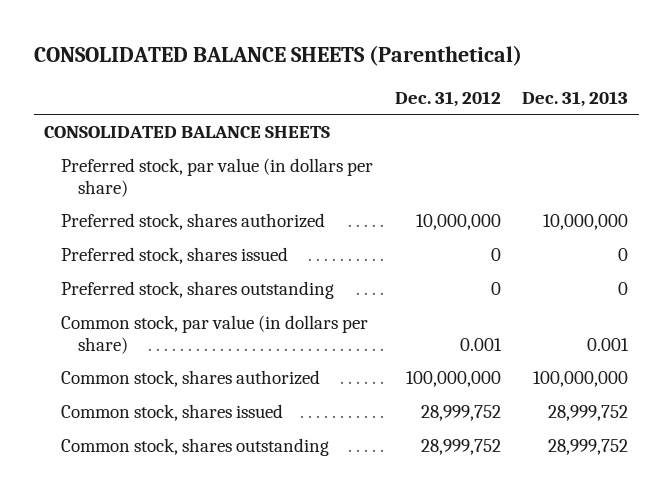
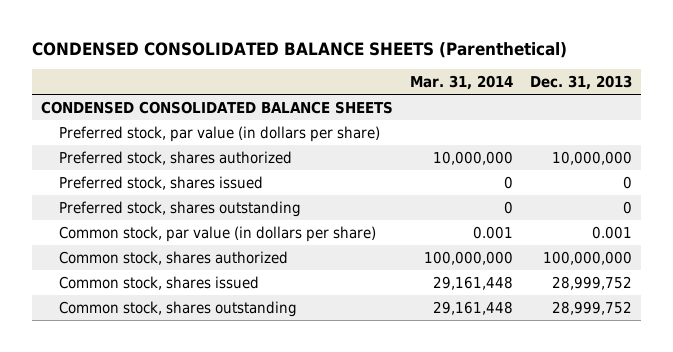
- CONSOLIDATED BALANCE SHEETS (Parenthetical)
+ CONDENSED CONSOLIDATED BALANCE SHEETS (Parenthetical)
- | Dec. 31, 2012 | Dec. 31, 2013
+ | Mar. 31, 2014 | Dec. 31, 2013
- CONSOLIDATED BALANCE SHEETS
+ CONDENSED CONSOLIDATED BALANCE SHEETS

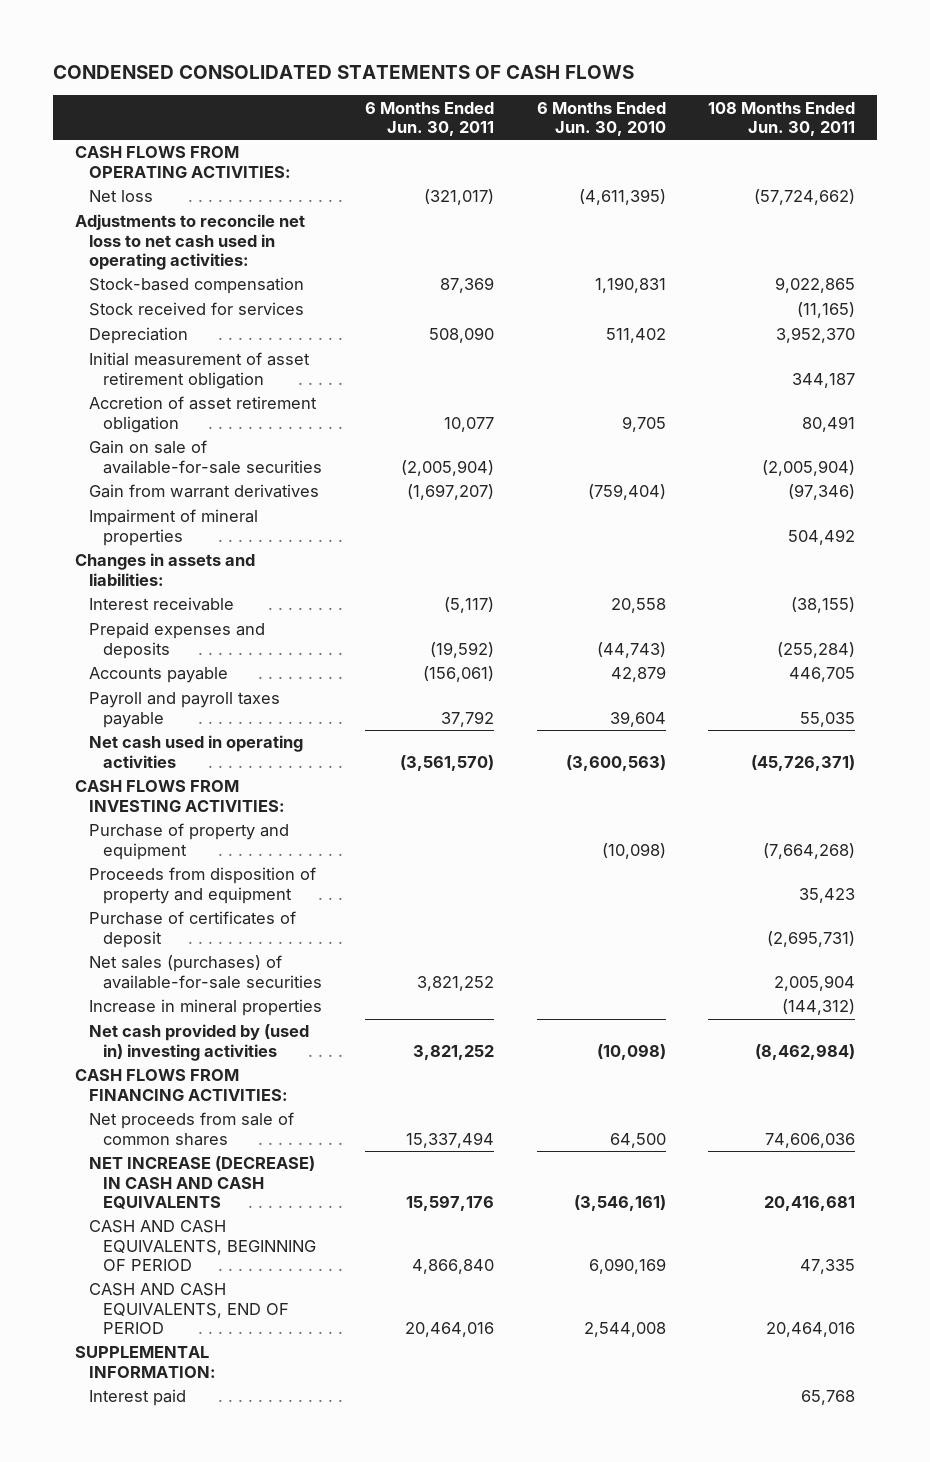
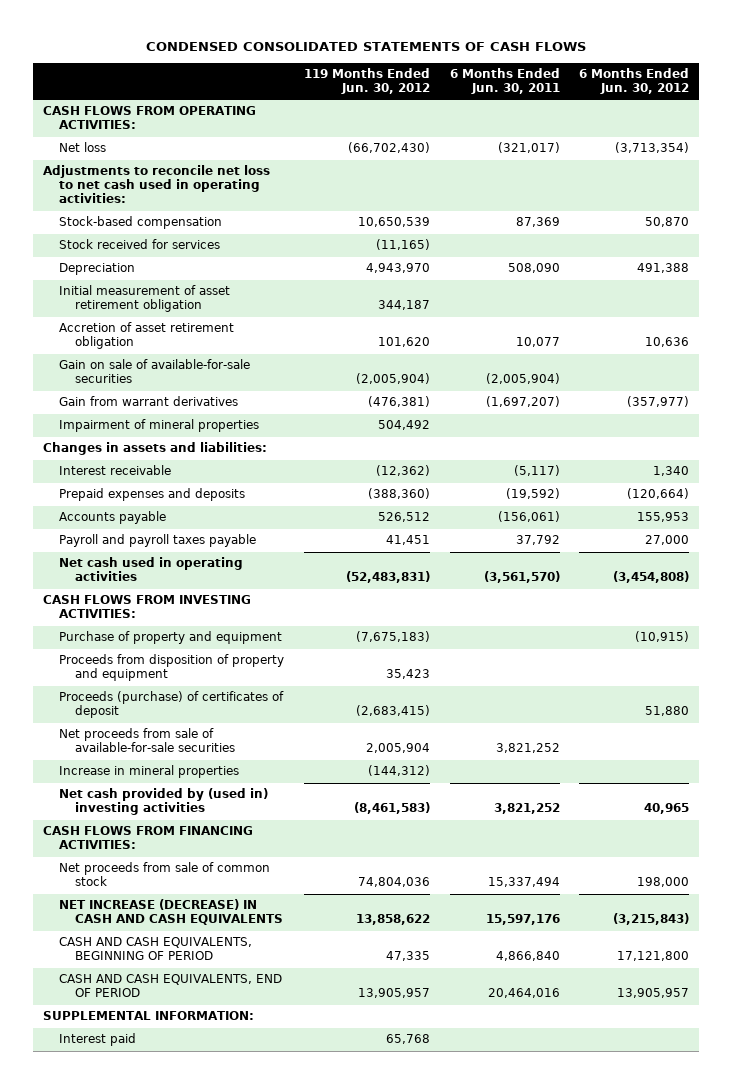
- | 6 Months Ended Jun. 30, 2011 | 6 Months Ended Jun. 30, 2010 | 108 Months Ended Jun. 30, 2011
+ | 119 Months Ended Jun. 30, 2012 | 6 Months Ended Jun. 30, 2011 | 6 Months Ended Jun. 30, 2012
- Purchase of certificates of deposit | | | (2,695,731)
- Net sales (purchases) of available-for-sale securities | 3,821,252 | | 2,005,904
+ Proceeds (purchase) of certificates of deposit | (2,683,415) | | 51,880
+ Net proceeds from sale of available-for-sale securities | 2,005,904 | 3,821,252 |
- Net proceeds from sale of common shares | 15,337,494 | 64,500 | 74,606,036
+ Net proceeds from sale of common stock | 74,804,036 | 15,337,494 | 198,000

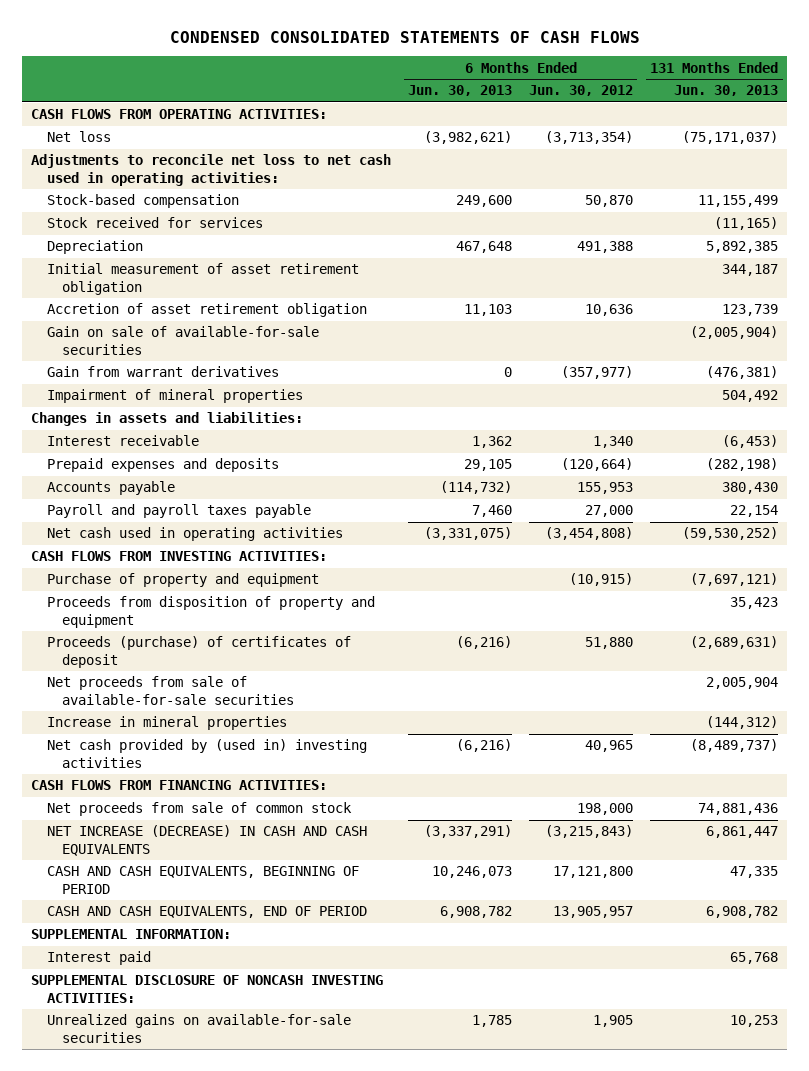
- | 119 Months Ended Jun. 30, 2012 | 6 Months Ended Jun. 30, 2011 | 6 Months Ended Jun. 30, 2012
+ | 6 Months Ended Jun. 30, 2013 | 6 Months Ended Jun. 30, 2012 | 131 Months Ended Jun. 30, 2013
+ SUPPLEMENTAL DISCLOSURE OF NONCASH INVESTING ACTIVITIES:
+ Unrealized gains on available-for-sale securities | 1,785 | 1,905 | 10,253

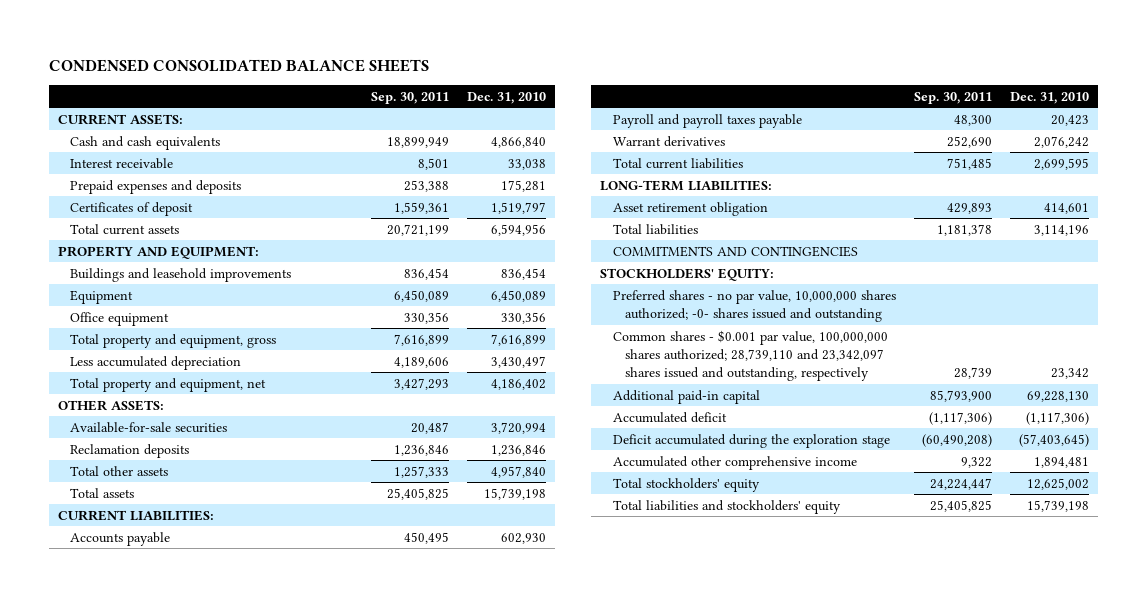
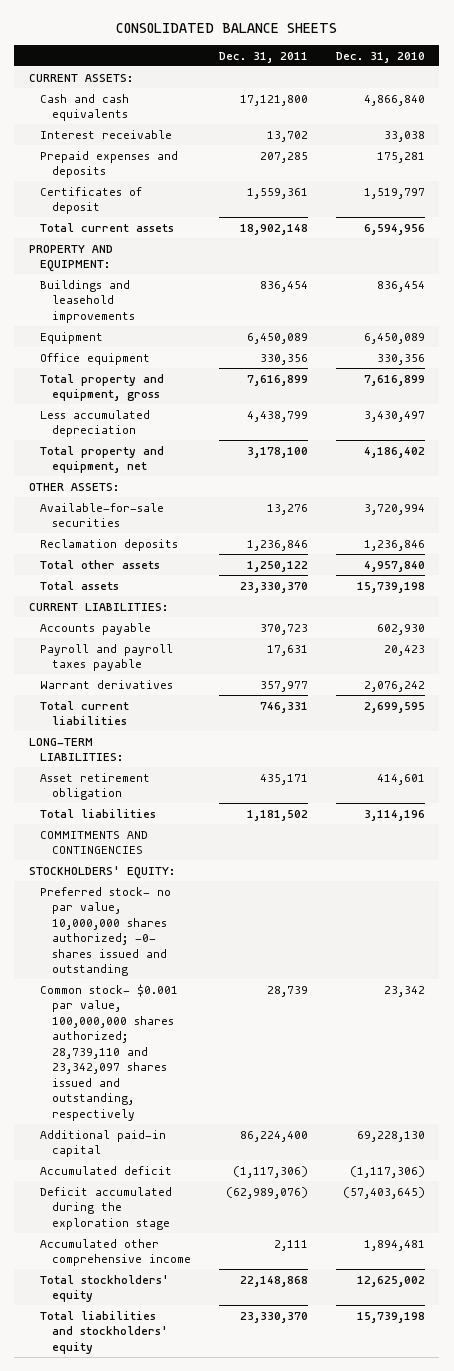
- CONDENSED CONSOLIDATED BALANCE SHEETS
+ CONSOLIDATED BALANCE SHEETS
- | Sep. 30, 2011 | Dec. 31, 2010
+ | Dec. 31, 2011 | Dec. 31, 2010
- Preferred shares - no par value, 10,000,000 shares authorized; -0- shares issued and outstanding
- Common shares - $0.001 par value, 100,000,000 shares authorized; 28,739,110 and 23,342,097 shares issued and outstanding, respectively | 28,739 | 23,342
+ Preferred stock- no par value, 10,000,000 shares authorized; -0- shares issued and outstanding
+ Common stock- $0.001 par value, 100,000,000 shares authorized; 28,739,110 and 23,342,097 shares issued and outstanding, respectively | 28,739 | 23,342

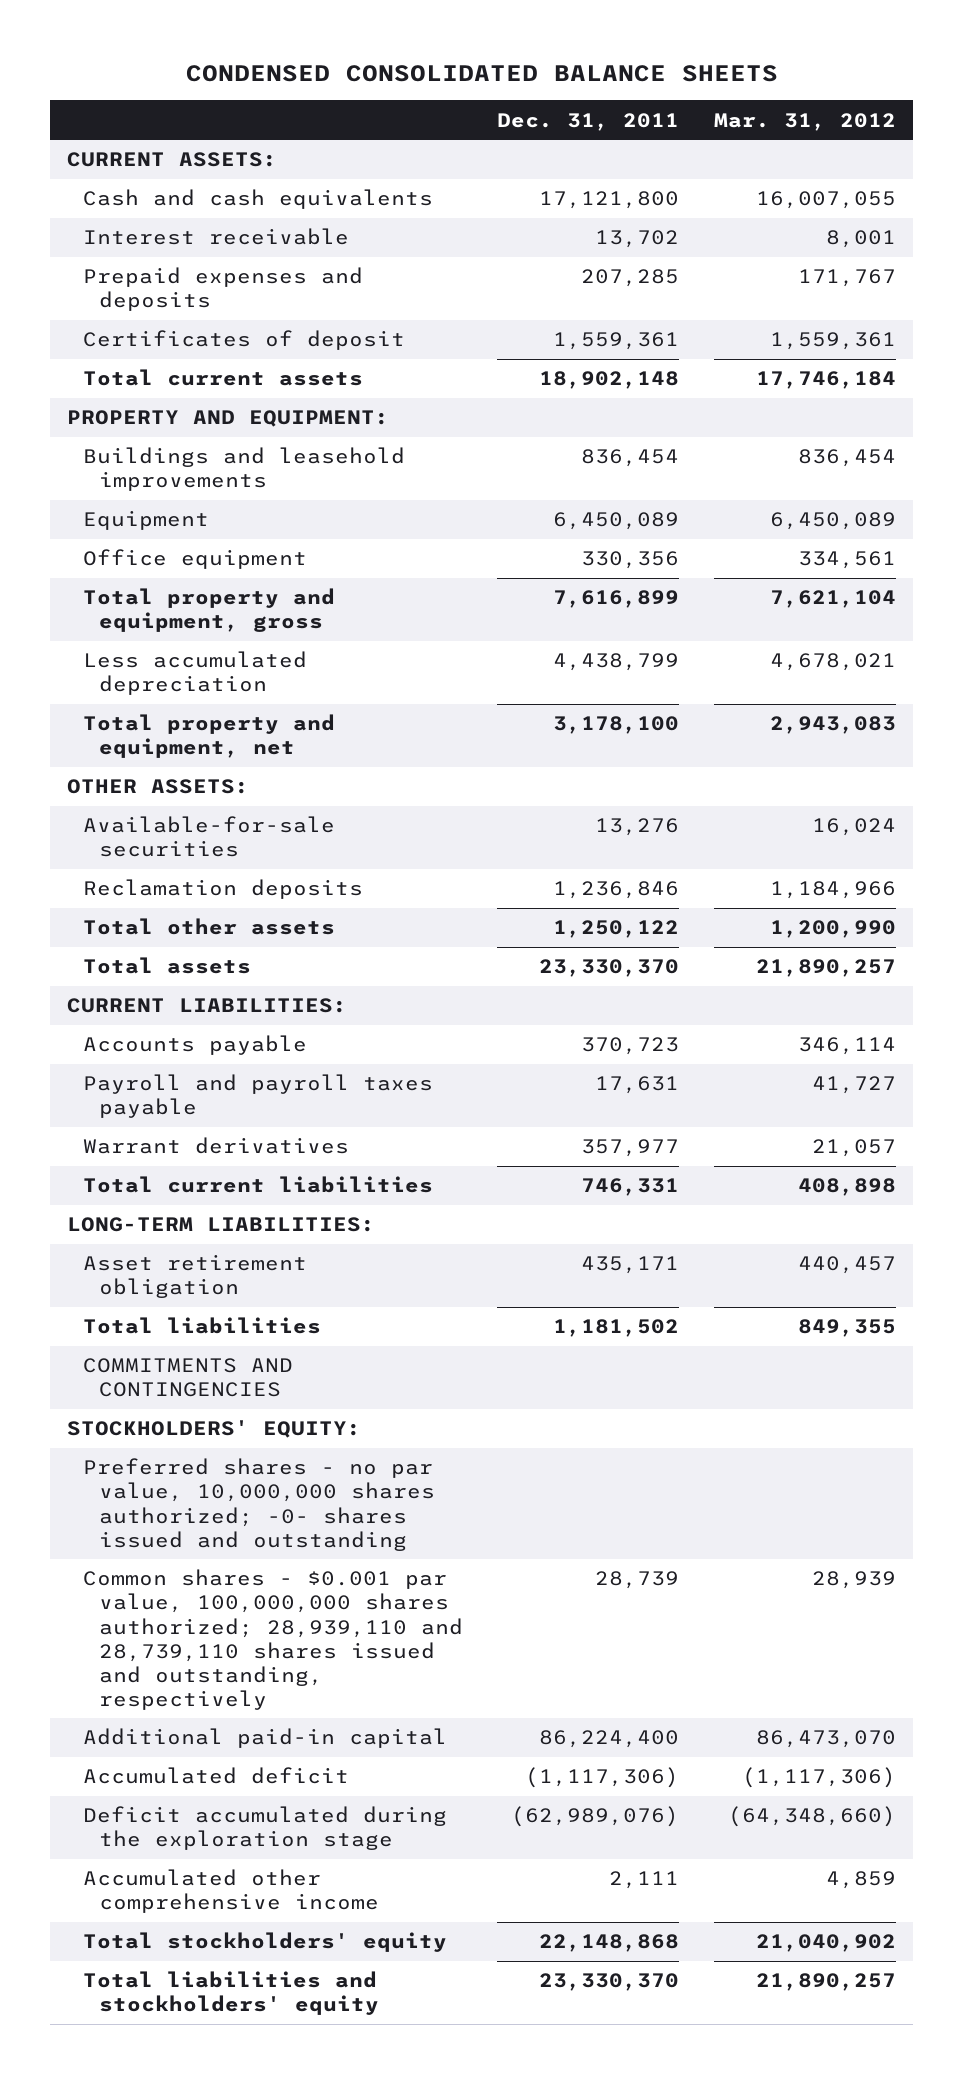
- CONSOLIDATED BALANCE SHEETS
+ CONDENSED CONSOLIDATED BALANCE SHEETS
- | Dec. 31, 2011 | Dec. 31, 2010
+ | Dec. 31, 2011 | Mar. 31, 2012
- Preferred stock- no par value, 10,000,000 shares authorized; -0- shares issued and outstanding
- Common stock- $0.001 par value, 100,000,000 shares authorized; 28,739,110 and 23,342,097 shares issued and outstanding, respectively | 28,739 | 23,342
+ Preferred shares - no par value, 10,000,000 shares authorized; -0- shares issued and outstanding
+ Common shares - $0.001 par value, 100,000,000 shares authorized; 28,939,110 and 28,739,110 shares issued and outstanding, respectively | 28,739 | 28,939

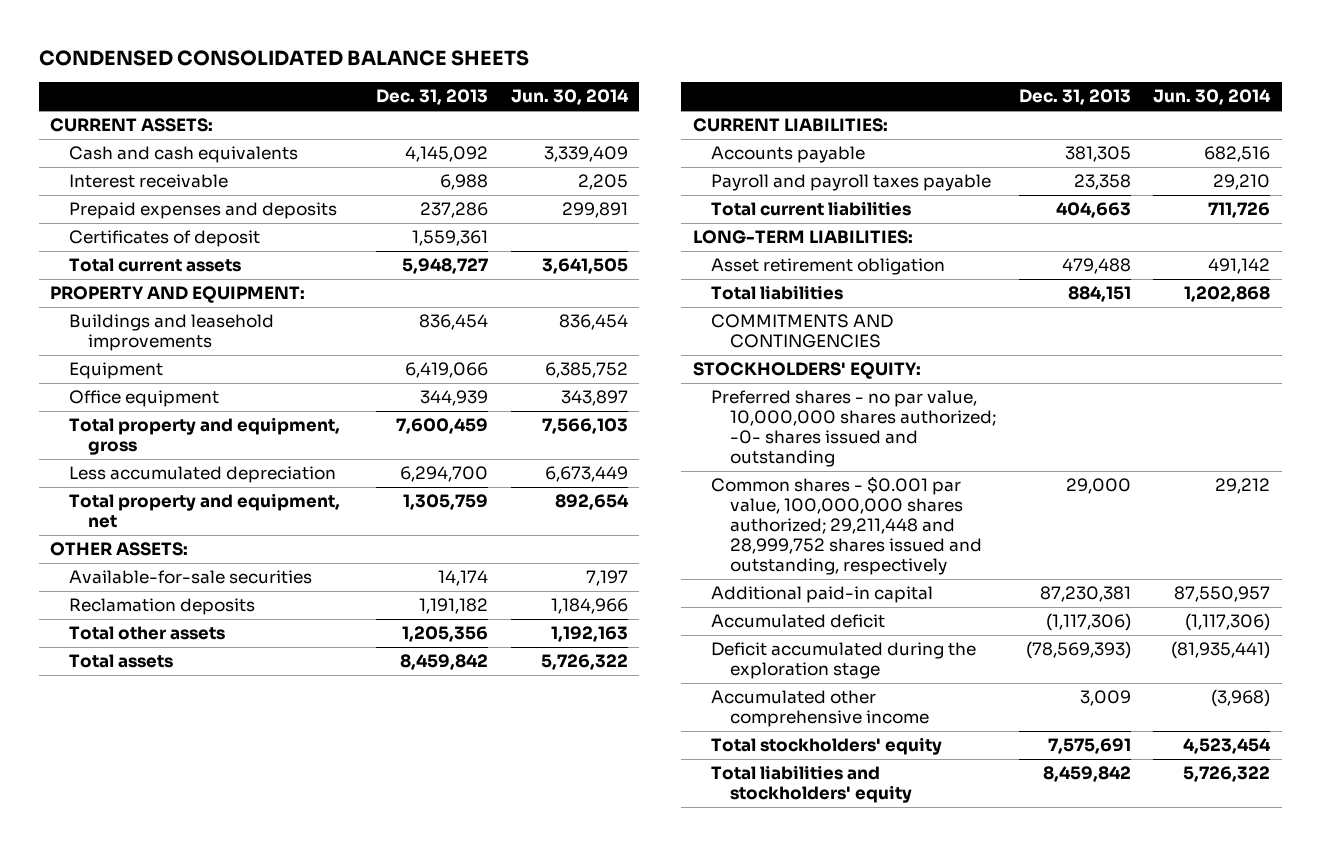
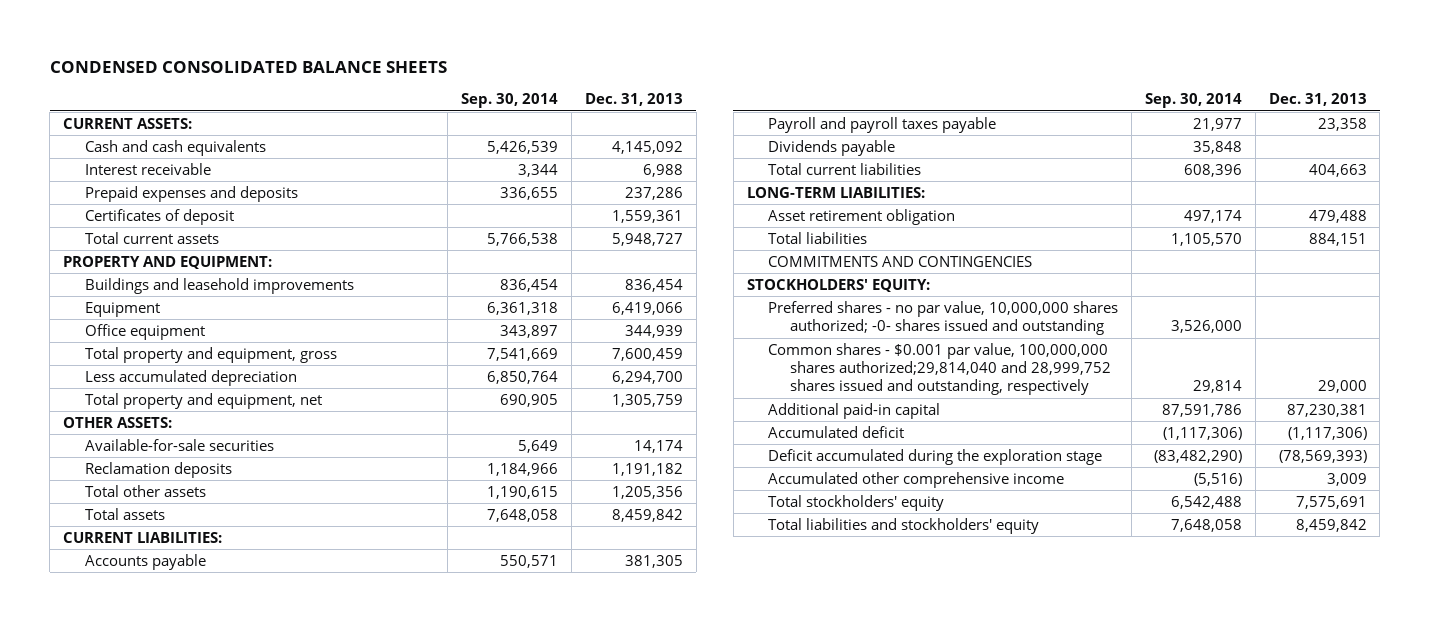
- | Dec. 31, 2013 | Jun. 30, 2014
+ | Sep. 30, 2014 | Dec. 31, 2013
+ Dividends payable | 35,848 |
- Common shares - $0.001 par value, 100,000,000 shares authorized; 29,211,448 and 28,999,752 shares issued and outstanding, respectively | 29,000 | 29,212
+ Common shares - $0.001 par value, 100,000,000 shares authorized;29,814,040 and 28,999,752 shares issued and outstanding, respectively | 29,814 | 29,000

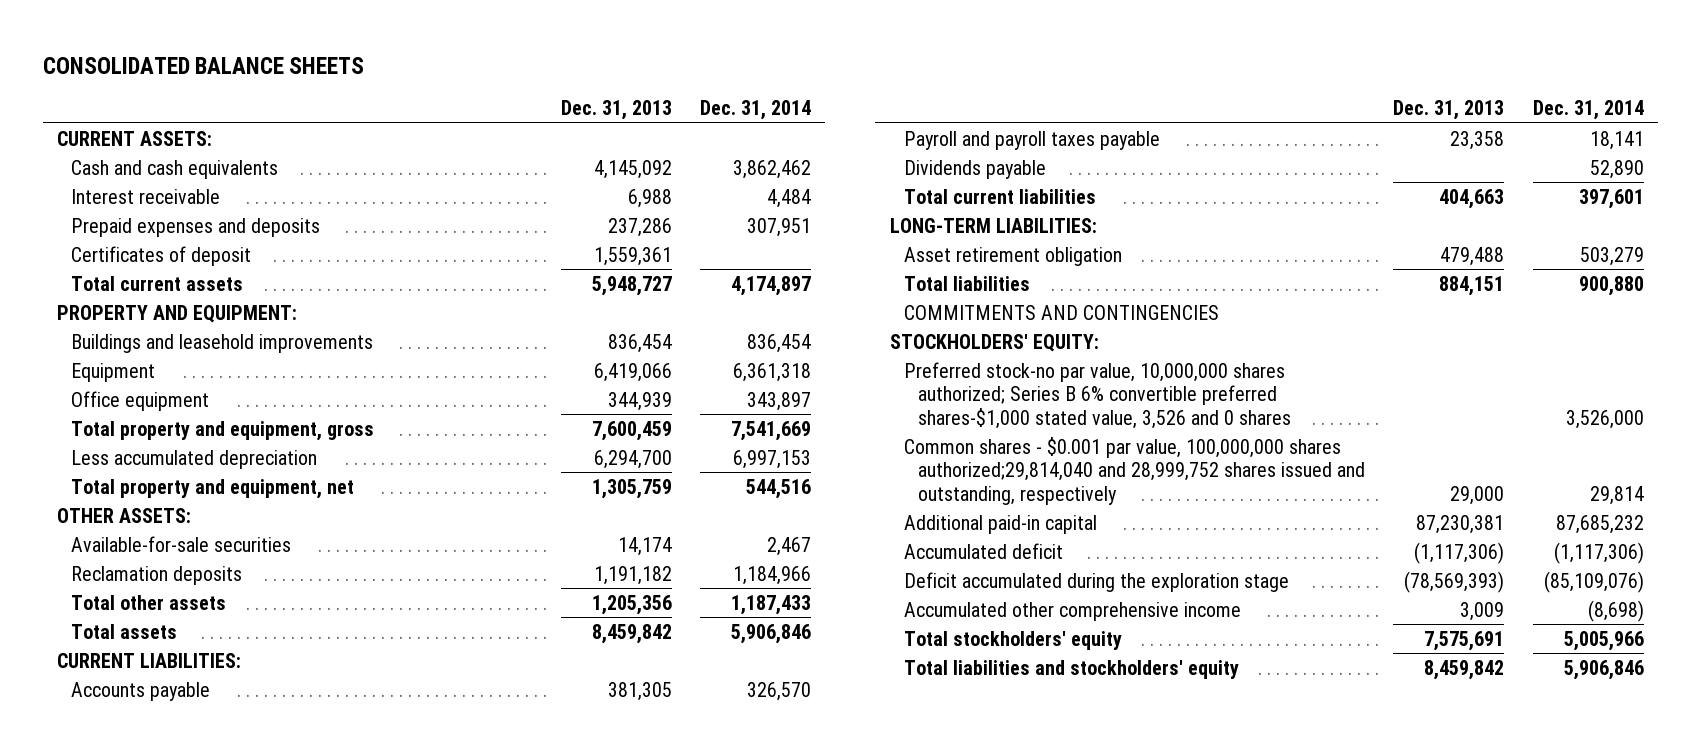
- CONDENSED CONSOLIDATED BALANCE SHEETS
+ CONSOLIDATED BALANCE SHEETS
- | Sep. 30, 2014 | Dec. 31, 2013
+ | Dec. 31, 2013 | Dec. 31, 2014
- Preferred shares - no par value, 10,000,000 shares authorized; -0- shares issued and outstanding | 3,526,000 |
+ Preferred stock-no par value, 10,000,000 shares authorized; Series B 6% convertible preferred shares-$1,000 stated value, 3,526 and 0 shares | | 3,526,000

